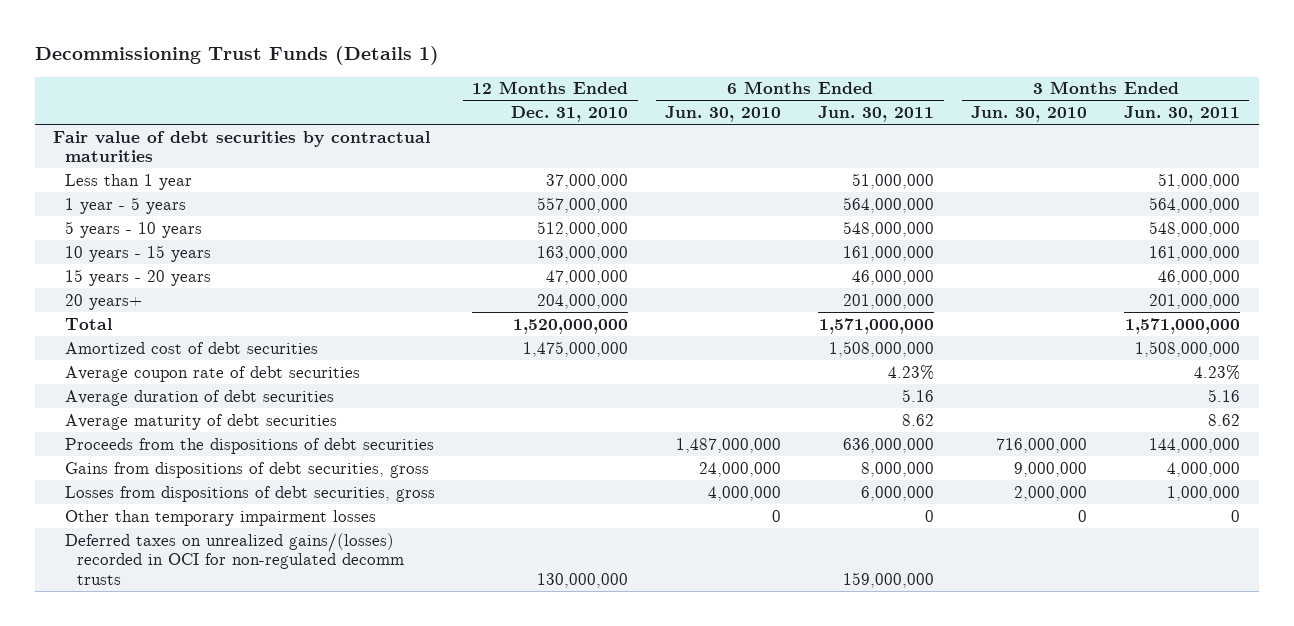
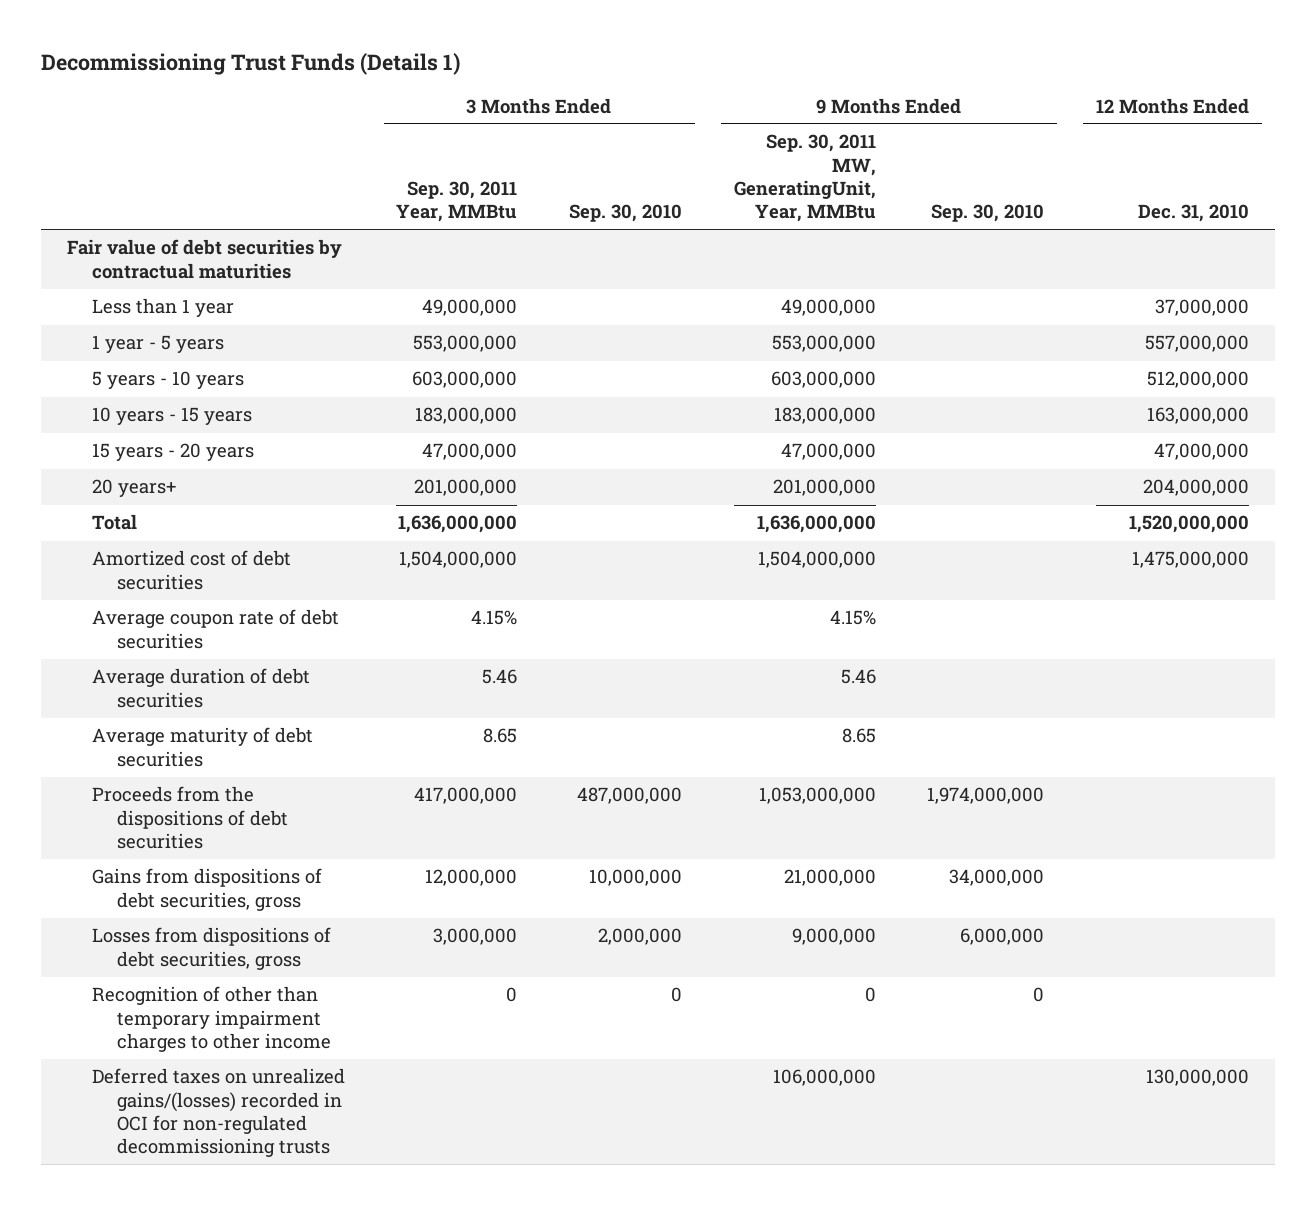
- | 12 Months Ended Dec. 31, 2010 | 6 Months Ended Jun. 30, 2010 | 6 Months Ended Jun. 30, 2011 | 3 Months Ended Jun. 30, 2010 | 3 Months Ended Jun. 30, 2011
+ | 3 Months Ended Sep. 30, 2011 Year, MMBtu | 3 Months Ended Sep. 30, 2010 | 9 Months Ended Sep. 30, 2011 MW, GeneratingUnit, Year, MMBtu | 9 Months Ended Sep. 30, 2010 | 12 Months Ended Dec. 31, 2010
- Other than temporary impairment losses | | 0 | 0 | 0 | 0
- Deferred taxes on unrealized gains/(losses) recorded in OCI for non-regulated decomm trusts | 130,000,000 | | 159,000,000 | |
+ Recognition of other than temporary impairment charges to other income | 0 | 0 | 0 | 0 |
+ Deferred taxes on unrealized gains/(losses) recorded in OCI for non-regulated decommissioning trusts | | | 106,000,000 | | 130,000,000

